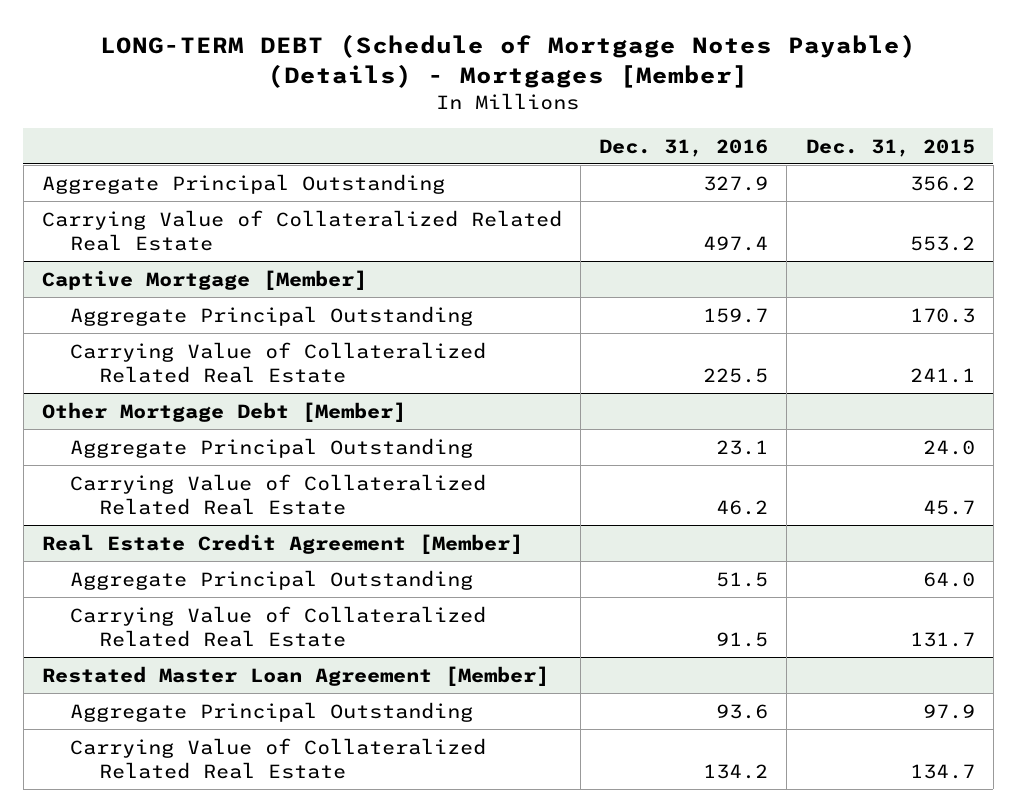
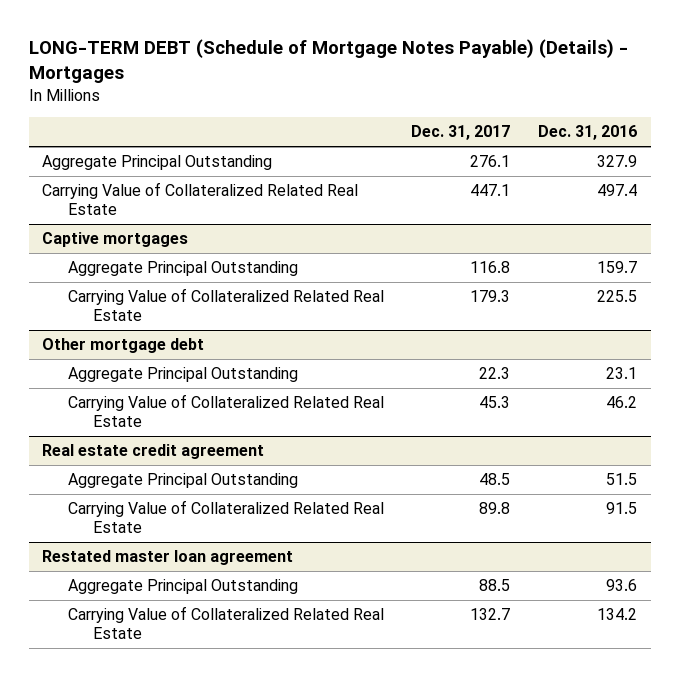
- LONG-TERM DEBT (Schedule of Mortgage Notes Payable) (Details) - Mortgages [Member]
+ LONG-TERM DEBT (Schedule of Mortgage Notes Payable) (Details) - Mortgages
- | Dec. 31, 2016 | Dec. 31, 2015
+ | Dec. 31, 2017 | Dec. 31, 2016
- Captive Mortgage [Member]
+ Captive mortgages
- Other Mortgage Debt [Member]
+ Other mortgage debt
- Real Estate Credit Agreement [Member]
+ Real estate credit agreement
- Restated Master Loan Agreement [Member]
+ Restated master loan agreement

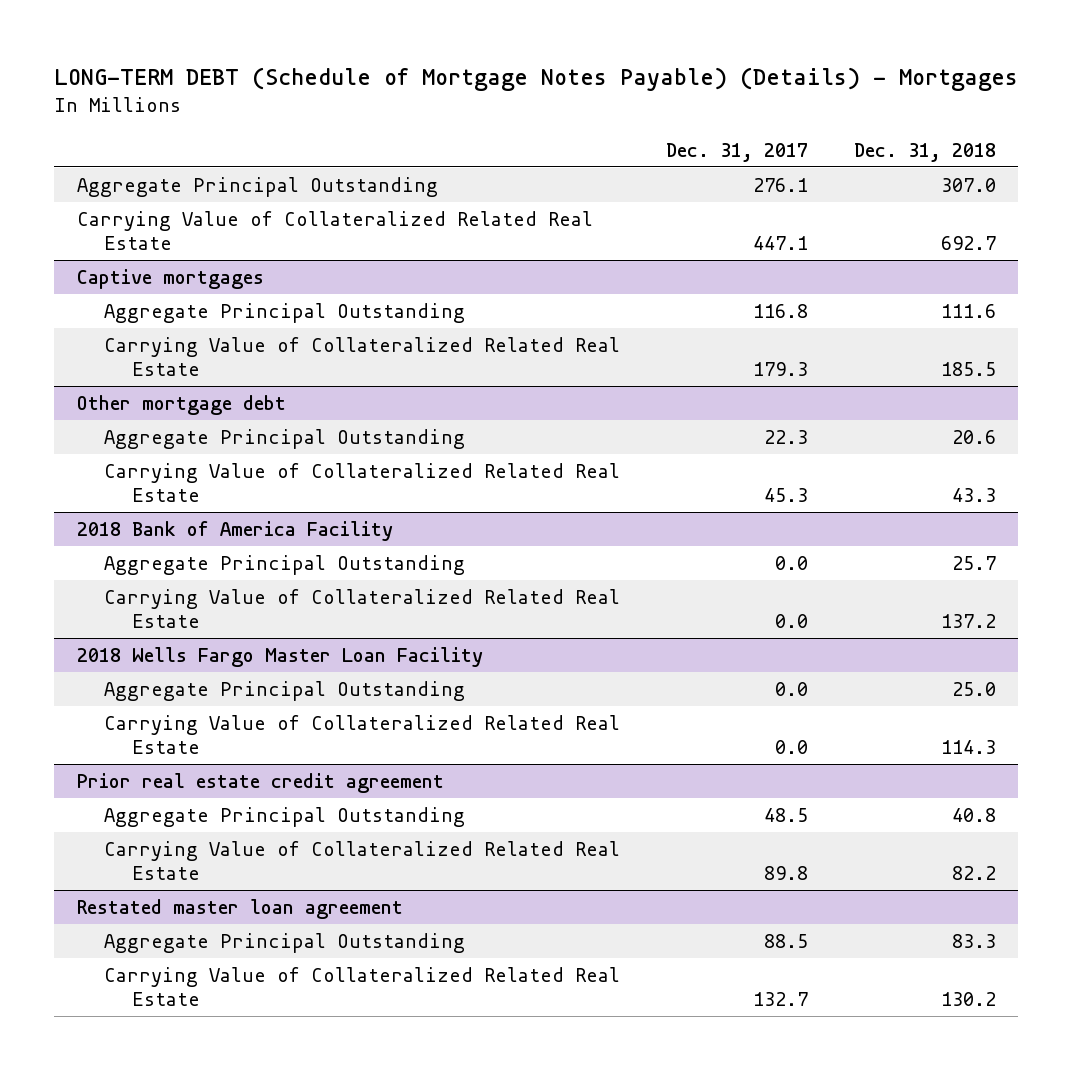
- | Dec. 31, 2017 | Dec. 31, 2016
+ | Dec. 31, 2017 | Dec. 31, 2018
- Real estate credit agreement
+ 2018 Bank of America Facility
+ Aggregate Principal Outstanding | 0.0 | 25.7
+ Carrying Value of Collateralized Related Real Estate | 0.0 | 137.2
+ 2018 Wells Fargo Master Loan Facility
+ Aggregate Principal Outstanding | 0.0 | 25.0
+ Carrying Value of Collateralized Related Real Estate | 0.0 | 114.3
+ Prior real estate credit agreement

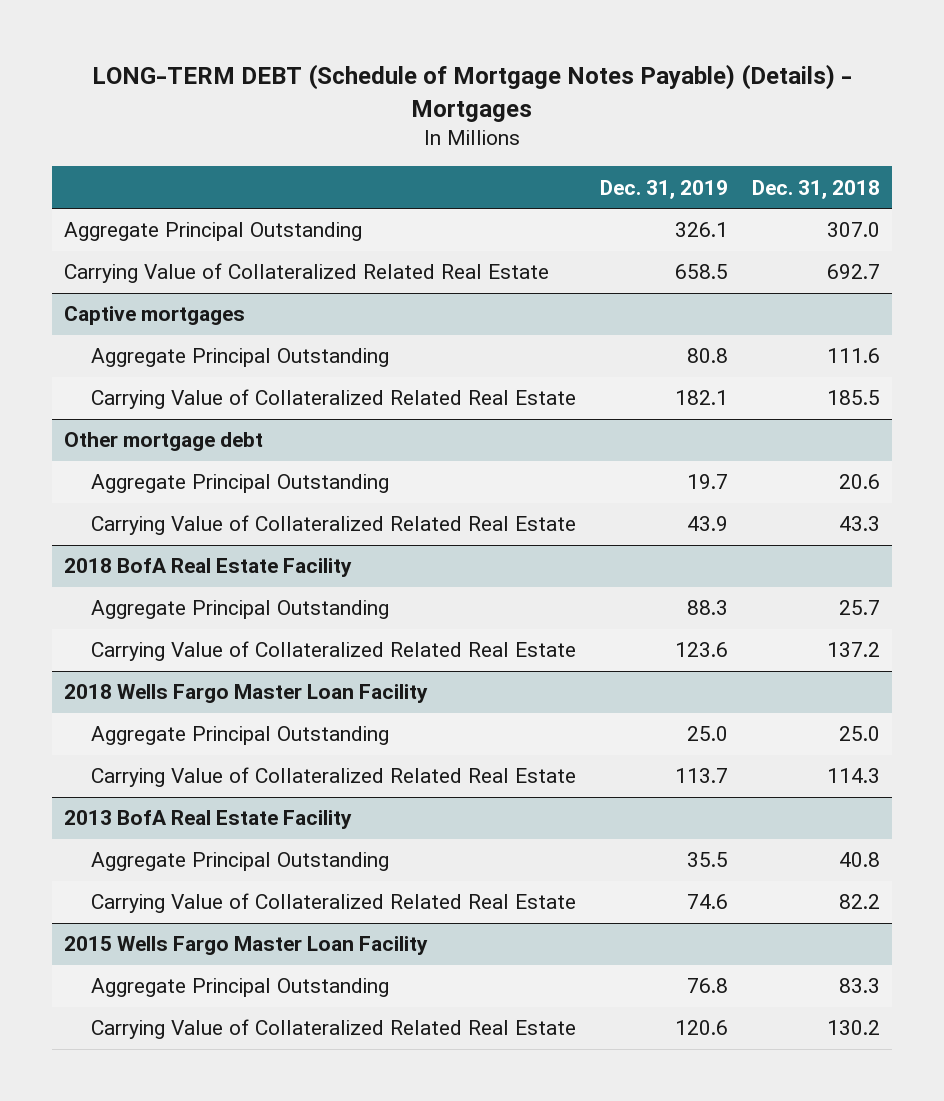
- | Dec. 31, 2017 | Dec. 31, 2018
+ | Dec. 31, 2019 | Dec. 31, 2018
- 2018 Bank of America Facility
+ 2018 BofA Real Estate Facility
- Prior real estate credit agreement
+ 2013 BofA Real Estate Facility
- Restated master loan agreement
+ 2015 Wells Fargo Master Loan Facility

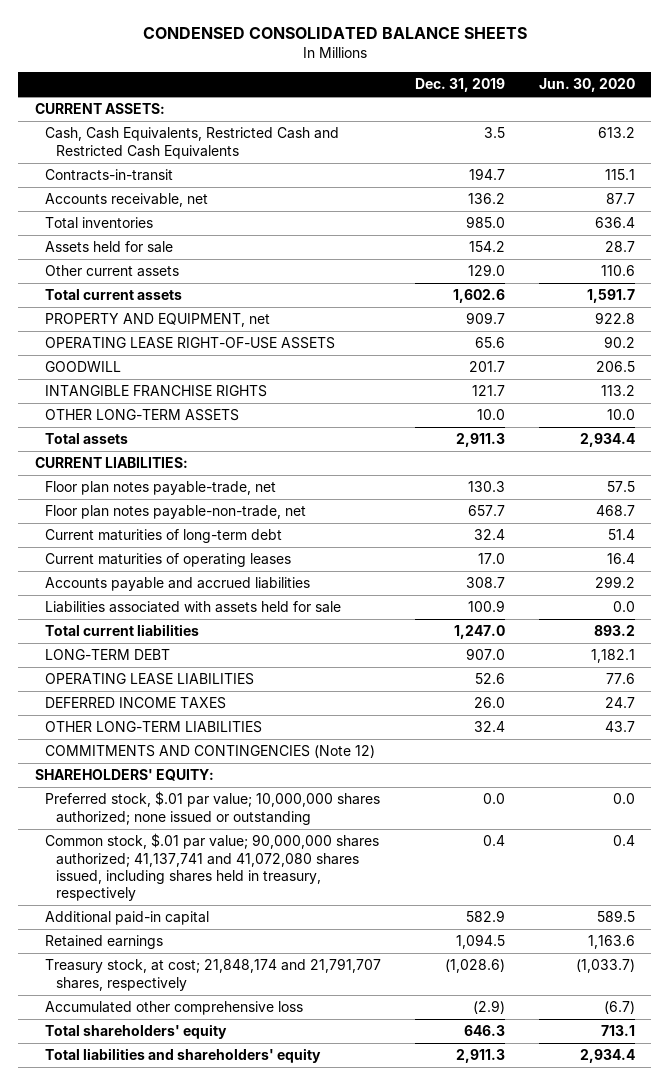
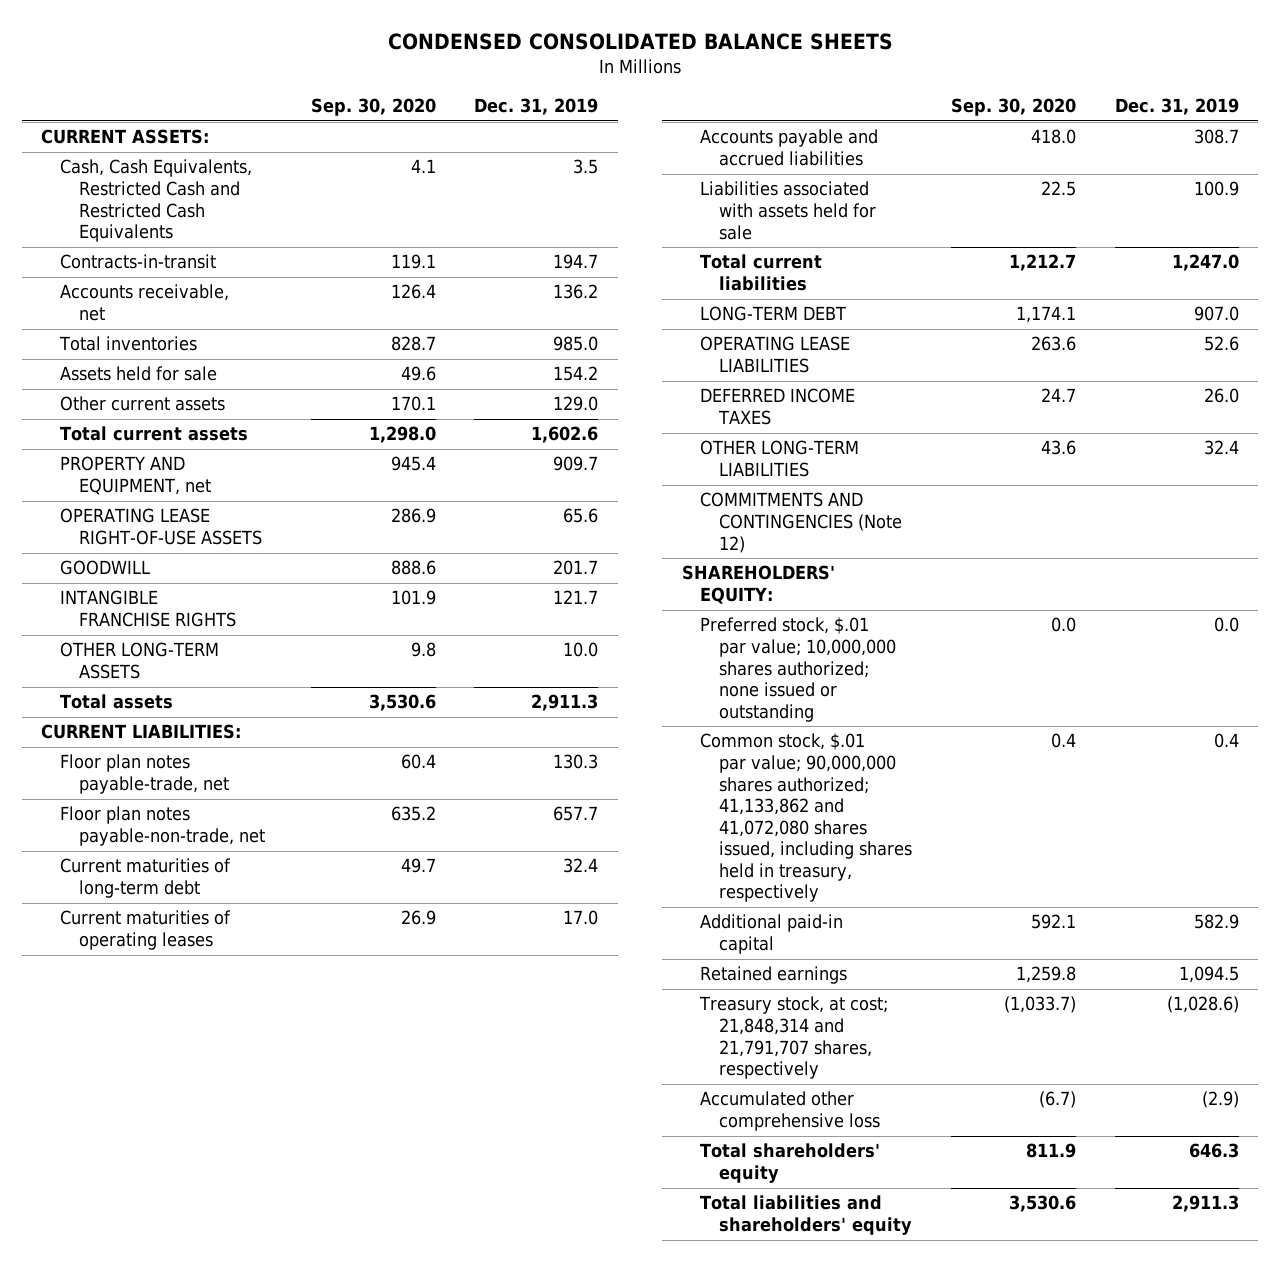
- | Dec. 31, 2019 | Jun. 30, 2020
+ | Sep. 30, 2020 | Dec. 31, 2019
- Common stock, $.01 par value; 90,000,000 shares authorized; 41,137,741 and 41,072,080 shares issued, including shares held in treasury, respectively | 0.4 | 0.4
+ Common stock, $.01 par value; 90,000,000 shares authorized; 41,133,862 and 41,072,080 shares issued, including shares held in treasury, respectively | 0.4 | 0.4
- Treasury stock, at cost; 21,848,174 and 21,791,707 shares, respectively | (1,028.6) | (1,033.7)
+ Treasury stock, at cost; 21,848,314 and 21,791,707 shares, respectively | (1,033.7) | (1,028.6)

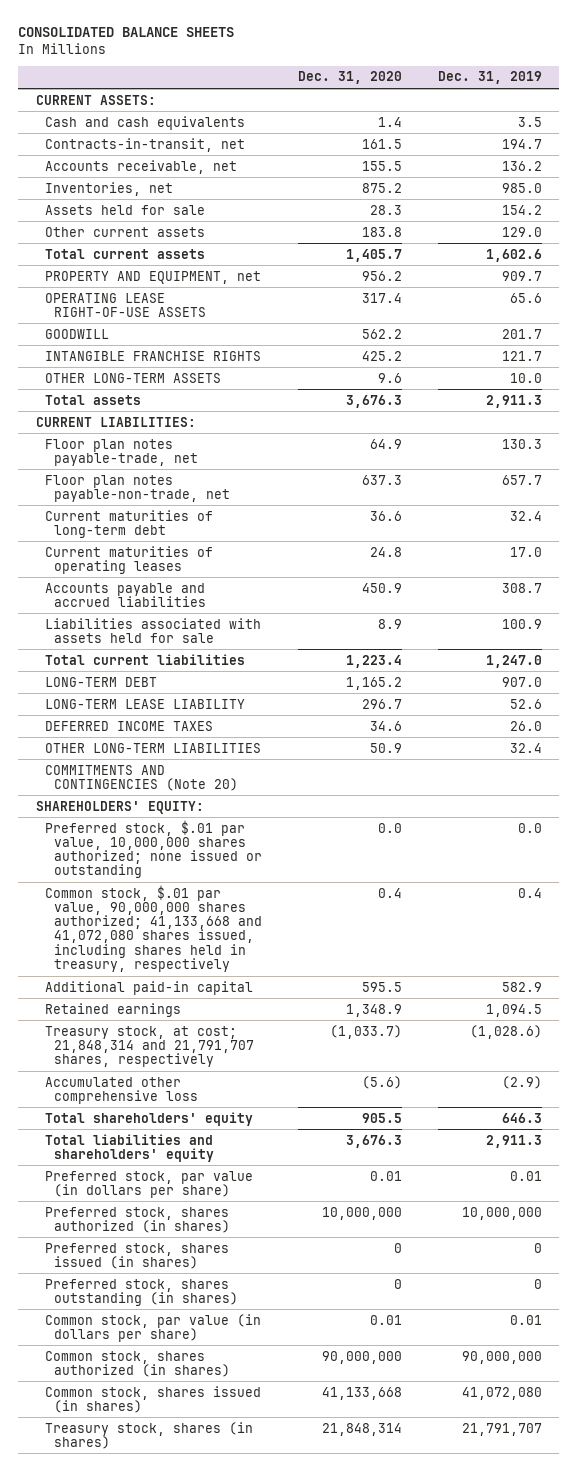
- CONDENSED CONSOLIDATED BALANCE SHEETS
+ CONSOLIDATED BALANCE SHEETS
- | Sep. 30, 2020 | Dec. 31, 2019
+ | Dec. 31, 2020 | Dec. 31, 2019
- Cash, Cash Equivalents, Restricted Cash and Restricted Cash Equivalents | 4.1 | 3.5
- Contracts-in-transit | 119.1 | 194.7
+ Cash and cash equivalents | 1.4 | 3.5
+ Contracts-in-transit, net | 161.5 | 194.7
- Total inventories | 828.7 | 985.0
+ Inventories, net | 875.2 | 985.0
- OPERATING LEASE LIABILITIES | 263.6 | 52.6
+ LONG-TERM LEASE LIABILITY | 296.7 | 52.6
- COMMITMENTS AND CONTINGENCIES (Note 12)
+ COMMITMENTS AND CONTINGENCIES (Note 20)
- Preferred stock, $.01 par value; 10,000,000 shares authorized; none issued or outstanding | 0.0 | 0.0
- Common stock, $.01 par value; 90,000,000 shares authorized; 41,133,862 and 41,072,080 shares issued, including shares held in treasury, respectively | 0.4 | 0.4
+ Preferred stock, $.01 par value, 10,000,000 shares authorized; none issued or outstanding | 0.0 | 0.0
+ Common stock, $.01 par value, 90,000,000 shares authorized; 41,133,668 and 41,072,080 shares issued, including shares held in treasury, respectively | 0.4 | 0.4
+ Preferred stock, par value (in dollars per share) | 0.01 | 0.01
+ Preferred stock, shares authorized (in shares) | 10,000,000 | 10,000,000
+ Preferred stock, shares issued (in shares) | 0 | 0
+ Preferred stock, shares outstanding (in shares) | 0 | 0
+ Common stock, par value (in dollars per share) | 0.01 | 0.01
+ Common stock, shares authorized (in shares) | 90,000,000 | 90,000,000
+ Common stock, shares issued (in shares) | 41,133,668 | 41,072,080
+ Treasury stock, shares (in shares) | 21,848,314 | 21,791,707

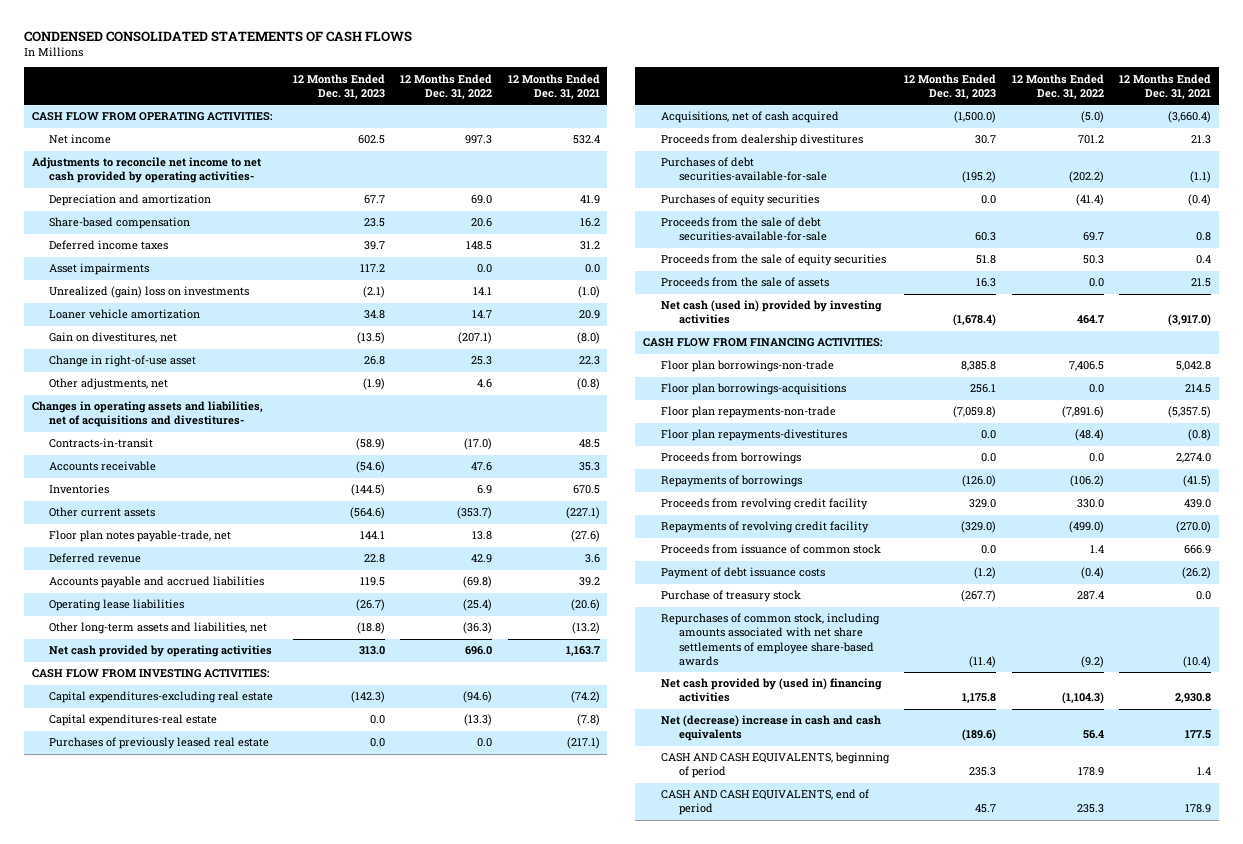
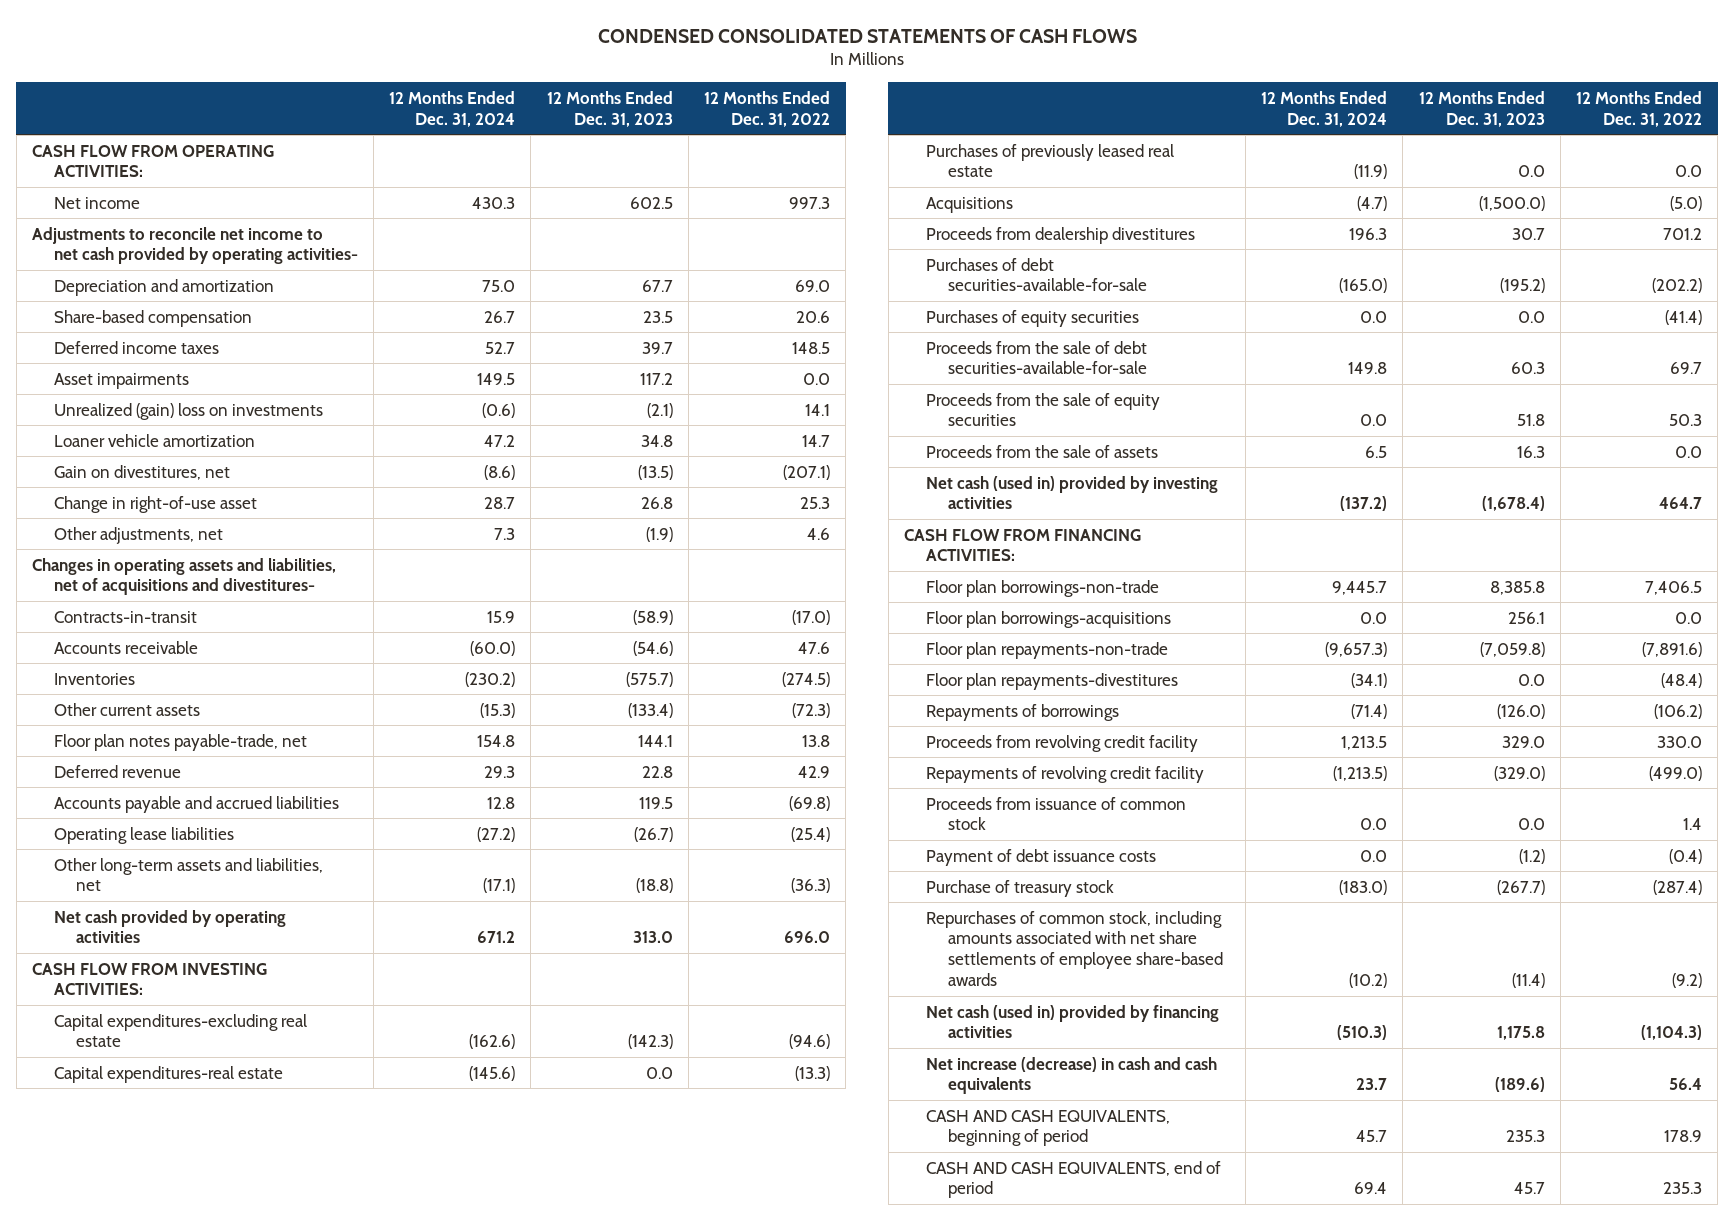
- | 12 Months Ended Dec. 31, 2023 | 12 Months Ended Dec. 31, 2022 | 12 Months Ended Dec. 31, 2021
+ | 12 Months Ended Dec. 31, 2024 | 12 Months Ended Dec. 31, 2023 | 12 Months Ended Dec. 31, 2022
- Inventories | (144.5) | 6.9 | 670.5
- Other current assets | (564.6) | (353.7) | (227.1)
+ Inventories | (230.2) | (575.7) | (274.5)
+ Other current assets | (15.3) | (133.4) | (72.3)
- Acquisitions, net of cash acquired | (1,500.0) | (5.0) | (3,660.4)
+ Acquisitions | (4.7) | (1,500.0) | (5.0)
- Proceeds from borrowings | 0.0 | 0.0 | 2,274.0
- Purchase of treasury stock | (267.7) | 287.4 | 0.0
+ Purchase of treasury stock | (183.0) | (267.7) | (287.4)
- Net cash provided by (used in) financing activities | 1,175.8 | (1,104.3) | 2,930.8
- Net (decrease) increase in cash and cash equivalents | (189.6) | 56.4 | 177.5
+ Net cash (used in) provided by financing activities | (510.3) | 1,175.8 | (1,104.3)
+ Net increase (decrease) in cash and cash equivalents | 23.7 | (189.6) | 56.4

